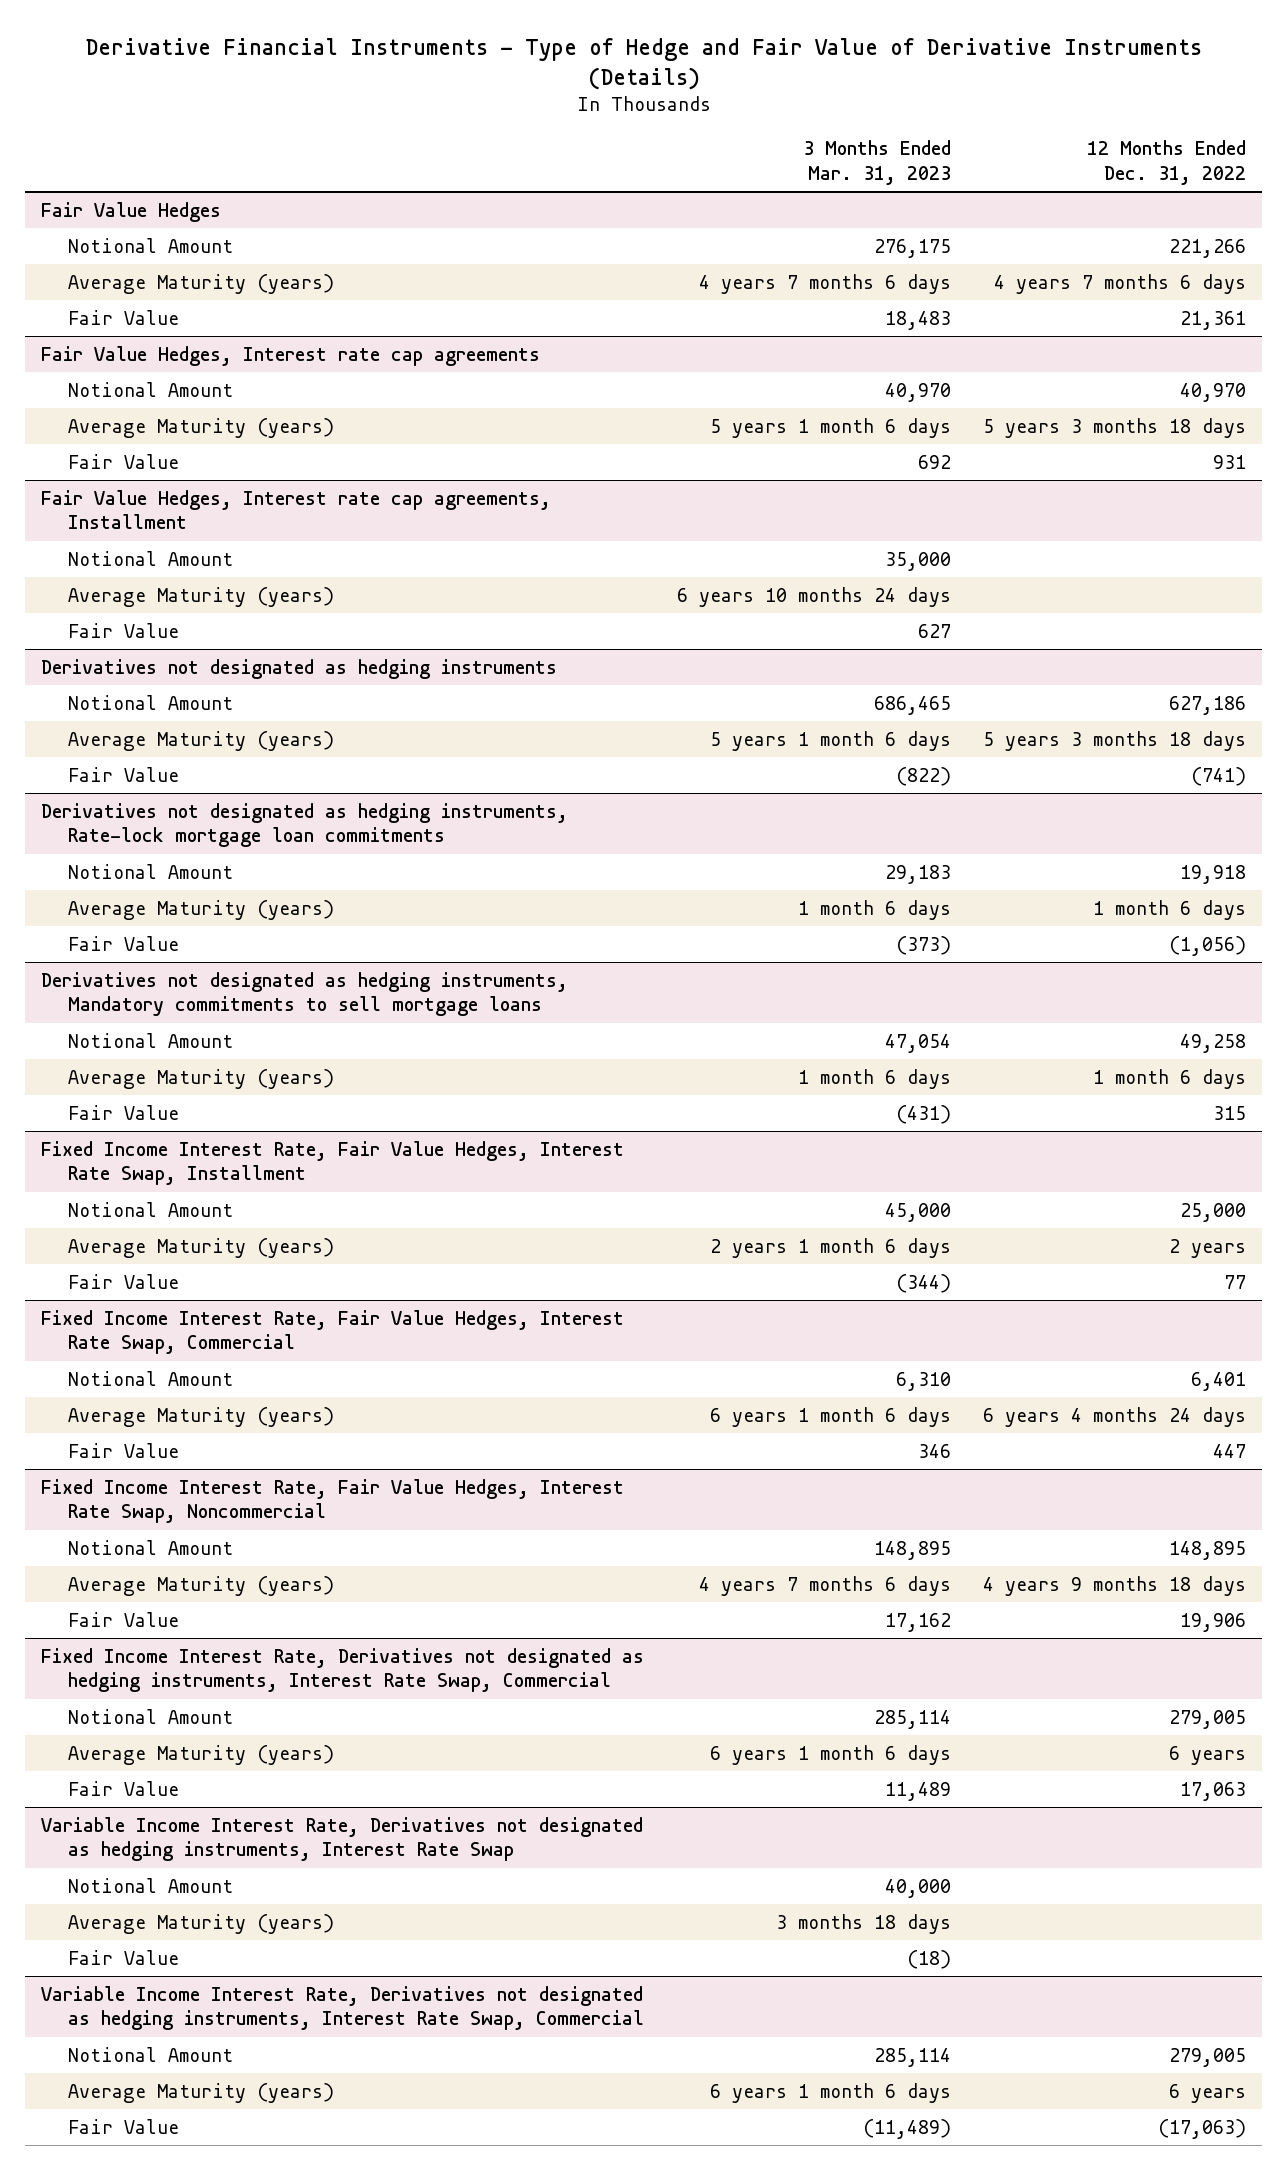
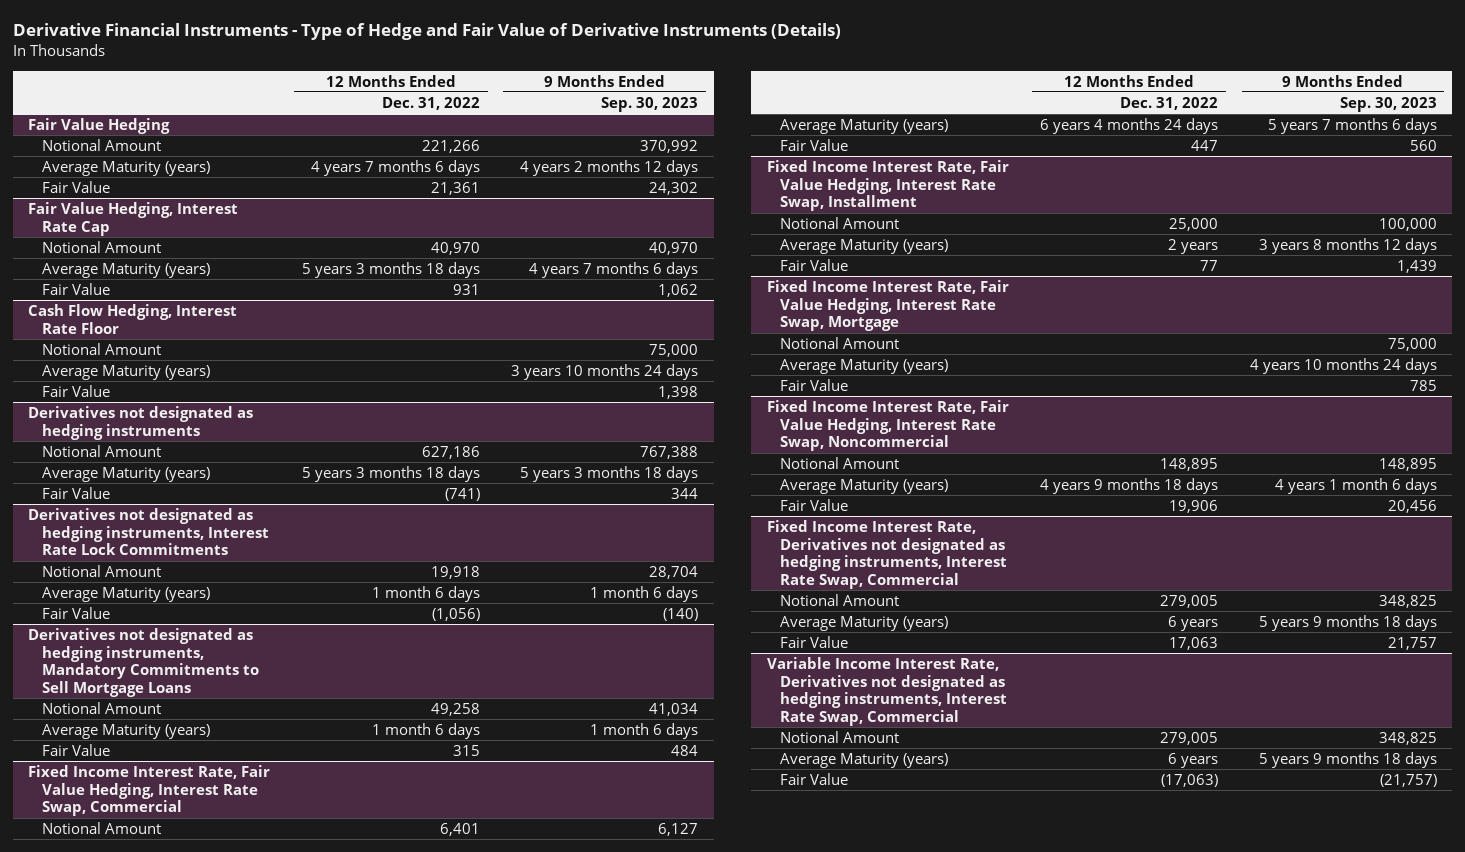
- | 3 Months Ended Mar. 31, 2023 | 12 Months Ended Dec. 31, 2022
+ | 12 Months Ended Dec. 31, 2022 | 9 Months Ended Sep. 30, 2023
- Fair Value Hedges
+ Fair Value Hedging
- Fair Value Hedges, Interest rate cap agreements
+ Fair Value Hedging, Interest Rate Cap
- Fair Value Hedges, Interest rate cap agreements, Installment
+ Cash Flow Hedging, Interest Rate Floor
- Derivatives not designated as hedging instruments, Rate-lock mortgage loan commitments
+ Derivatives not designated as hedging instruments, Interest Rate Lock Commitments
- Derivatives not designated as hedging instruments, Mandatory commitments to sell mortgage loans
+ Derivatives not designated as hedging instruments, Mandatory Commitments to Sell Mortgage Loans
- Fixed Income Interest Rate, Fair Value Hedges, Interest Rate Swap, Installment
- Notional Amount | 45,000 | 25,000
- Average Maturity (years) | 2 years 1 month 6 days | 2 years
- Fair Value | (344) | 77
- Fixed Income Interest Rate, Fair Value Hedges, Interest Rate Swap, Commercial
+ Fixed Income Interest Rate, Fair Value Hedging, Interest Rate Swap, Commercial
- Fixed Income Interest Rate, Fair Value Hedges, Interest Rate Swap, Noncommercial
+ Fixed Income Interest Rate, Fair Value Hedging, Interest Rate Swap, Installment
+ Notional Amount | 25,000 | 100,000
+ Average Maturity (years) | 2 years | 3 years 8 months 12 days
+ Fair Value | 77 | 1,439
+ Fixed Income Interest Rate, Fair Value Hedging, Interest Rate Swap, Mortgage
+ Notional Amount | | 75,000
+ Average Maturity (years) | | 4 years 10 months 24 days
+ Fair Value | | 785
+ Fixed Income Interest Rate, Fair Value Hedging, Interest Rate Swap, Noncommercial
- Variable Income Interest Rate, Derivatives not designated as hedging instruments, Interest Rate Swap
- Notional Amount | 40,000 |
- Average Maturity (years) | 3 months 18 days |
- Fair Value | (18) |

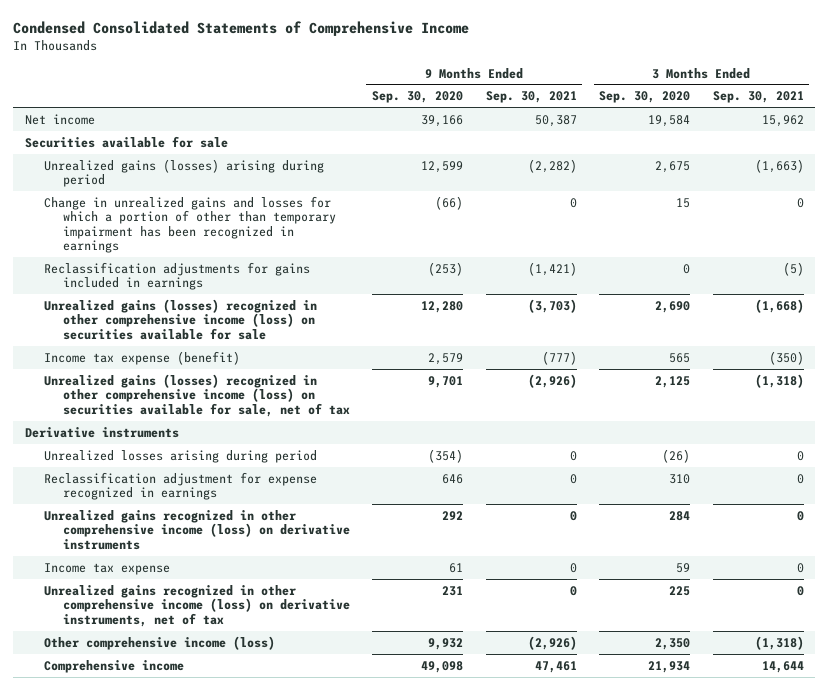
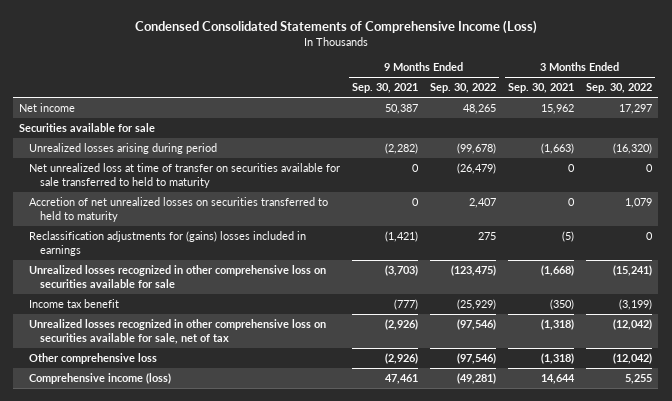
- Condensed Consolidated Statements of Comprehensive Income
+ Condensed Consolidated Statements of Comprehensive Income (Loss)
- | 9 Months Ended Sep. 30, 2020 | 9 Months Ended Sep. 30, 2021 | 3 Months Ended Sep. 30, 2020 | 3 Months Ended Sep. 30, 2021
+ | 9 Months Ended Sep. 30, 2021 | 9 Months Ended Sep. 30, 2022 | 3 Months Ended Sep. 30, 2021 | 3 Months Ended Sep. 30, 2022
- Unrealized gains (losses) arising during period | 12,599 | (2,282) | 2,675 | (1,663)
- Change in unrealized gains and losses for which a portion of other than temporary impairment has been recognized in earnings | (66) | 0 | 15 | 0
- Reclassification adjustments for gains included in earnings | (253) | (1,421) | 0 | (5)
- Unrealized gains (losses) recognized in other comprehensive income (loss) on securities available for sale | 12,280 | (3,703) | 2,690 | (1,668)
- Income tax expense (benefit) | 2,579 | (777) | 565 | (350)
- Unrealized gains (losses) recognized in other comprehensive income (loss) on securities available for sale, net of tax | 9,701 | (2,926) | 2,125 | (1,318)
- Derivative instruments
- Unrealized losses arising during period | (354) | 0 | (26) | 0
- Reclassification adjustment for expense recognized in earnings | 646 | 0 | 310 | 0
- Unrealized gains recognized in other comprehensive income (loss) on derivative instruments | 292 | 0 | 284 | 0
- Income tax expense | 61 | 0 | 59 | 0
- Unrealized gains recognized in other comprehensive income (loss) on derivative instruments, net of tax | 231 | 0 | 225 | 0
- Other comprehensive income (loss) | 9,932 | (2,926) | 2,350 | (1,318)
- Comprehensive income | 49,098 | 47,461 | 21,934 | 14,644
+ Unrealized losses arising during period | (2,282) | (99,678) | (1,663) | (16,320)
+ Net unrealized loss at time of transfer on securities available for sale transferred to held to maturity | 0 | (26,479) | 0 | 0
+ Accretion of net unrealized losses on securities transferred to held to maturity | 0 | 2,407 | 0 | 1,079
+ Reclassification adjustments for (gains) losses included in earnings | (1,421) | 275 | (5) | 0
+ Unrealized losses recognized in other comprehensive loss on securities available for sale | (3,703) | (123,475) | (1,668) | (15,241)
+ Income tax benefit | (777) | (25,929) | (350) | (3,199)
+ Unrealized losses recognized in other comprehensive loss on securities available for sale, net of tax | (2,926) | (97,546) | (1,318) | (12,042)
+ Other comprehensive loss | (2,926) | (97,546) | (1,318) | (12,042)
+ Comprehensive income (loss) | 47,461 | (49,281) | 14,644 | 5,255

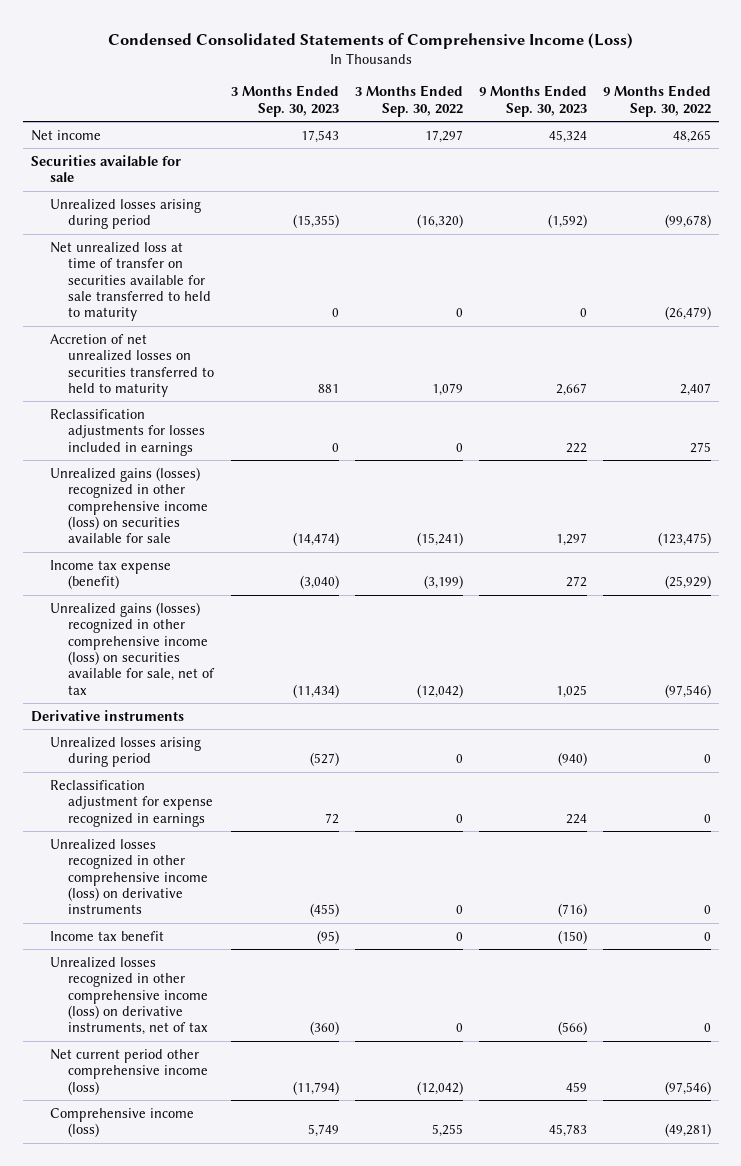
- | 9 Months Ended Sep. 30, 2021 | 9 Months Ended Sep. 30, 2022 | 3 Months Ended Sep. 30, 2021 | 3 Months Ended Sep. 30, 2022
+ | 3 Months Ended Sep. 30, 2023 | 3 Months Ended Sep. 30, 2022 | 9 Months Ended Sep. 30, 2023 | 9 Months Ended Sep. 30, 2022
- Reclassification adjustments for (gains) losses included in earnings | (1,421) | 275 | (5) | 0
- Unrealized losses recognized in other comprehensive loss on securities available for sale | (3,703) | (123,475) | (1,668) | (15,241)
- Income tax benefit | (777) | (25,929) | (350) | (3,199)
- Unrealized losses recognized in other comprehensive loss on securities available for sale, net of tax | (2,926) | (97,546) | (1,318) | (12,042)
- Other comprehensive loss | (2,926) | (97,546) | (1,318) | (12,042)
+ Reclassification adjustments for losses included in earnings | 0 | 0 | 222 | 275
+ Unrealized gains (losses) recognized in other comprehensive income (loss) on securities available for sale | (14,474) | (15,241) | 1,297 | (123,475)
+ Income tax expense (benefit) | (3,040) | (3,199) | 272 | (25,929)
+ Unrealized gains (losses) recognized in other comprehensive income (loss) on securities available for sale, net of tax | (11,434) | (12,042) | 1,025 | (97,546)
+ Derivative instruments
+ Unrealized losses arising during period | (527) | 0 | (940) | 0
+ Reclassification adjustment for expense recognized in earnings | 72 | 0 | 224 | 0
+ Unrealized losses recognized in other comprehensive income (loss) on derivative instruments | (455) | 0 | (716) | 0
+ Income tax benefit | (95) | 0 | (150) | 0
+ Unrealized losses recognized in other comprehensive income (loss) on derivative instruments, net of tax | (360) | 0 | (566) | 0
+ Net current period other comprehensive income (loss) | (11,794) | (12,042) | 459 | (97,546)

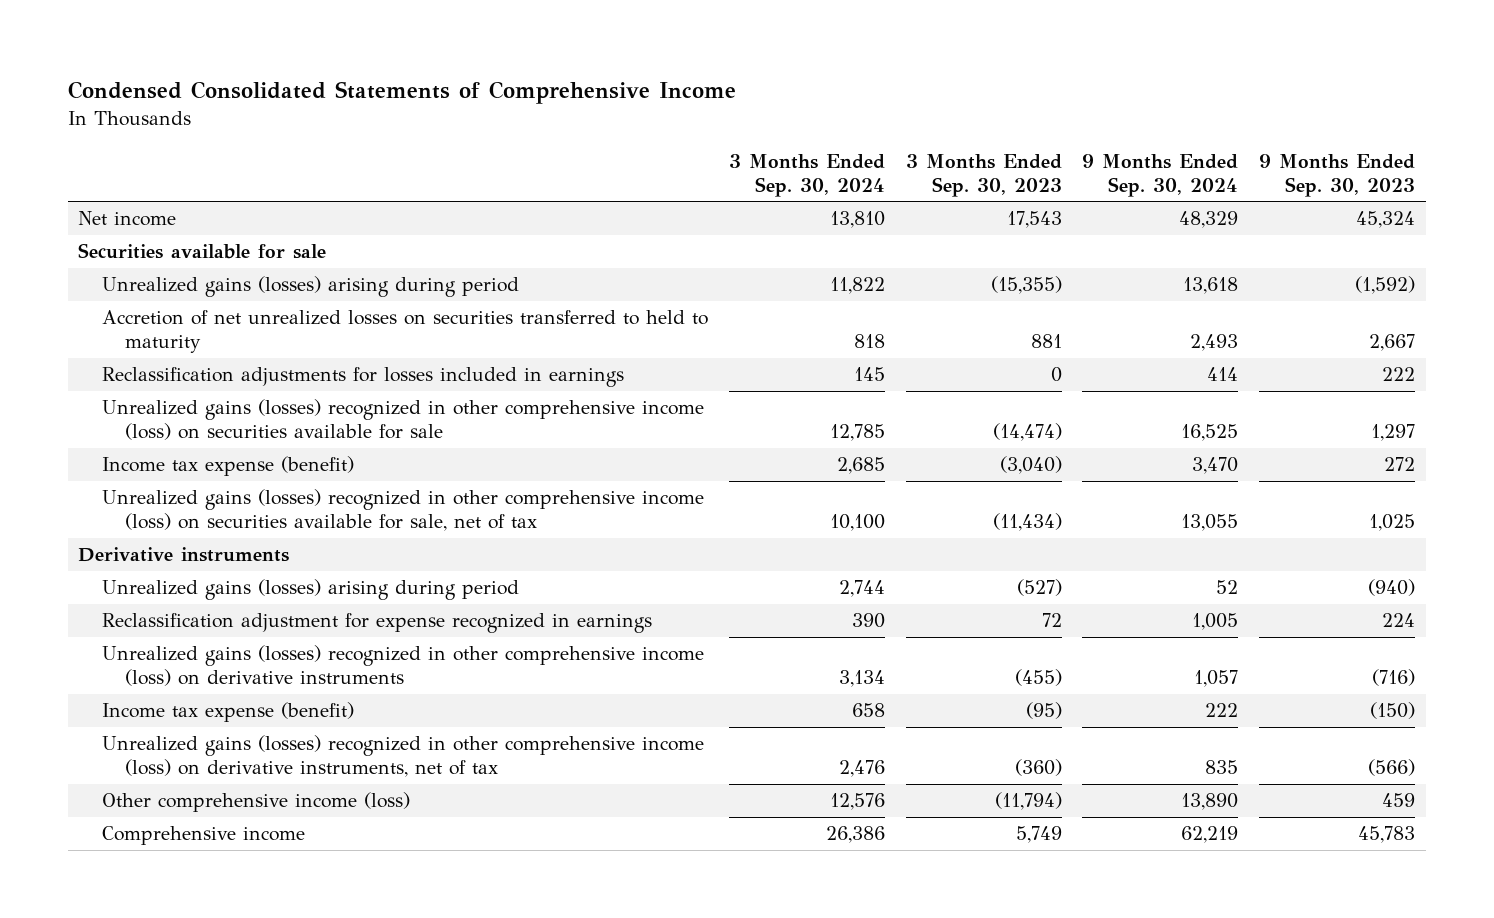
- Condensed Consolidated Statements of Comprehensive Income (Loss)
+ Condensed Consolidated Statements of Comprehensive Income
- | 3 Months Ended Sep. 30, 2023 | 3 Months Ended Sep. 30, 2022 | 9 Months Ended Sep. 30, 2023 | 9 Months Ended Sep. 30, 2022
+ | 3 Months Ended Sep. 30, 2024 | 3 Months Ended Sep. 30, 2023 | 9 Months Ended Sep. 30, 2024 | 9 Months Ended Sep. 30, 2023
- Unrealized losses arising during period | (15,355) | (16,320) | (1,592) | (99,678)
- Net unrealized loss at time of transfer on securities available for sale transferred to held to maturity | 0 | 0 | 0 | (26,479)
+ Unrealized gains (losses) arising during period | 11,822 | (15,355) | 13,618 | (1,592)
- Unrealized losses arising during period | (527) | 0 | (940) | 0
+ Unrealized gains (losses) arising during period | 2,744 | (527) | 52 | (940)
- Unrealized losses recognized in other comprehensive income (loss) on derivative instruments | (455) | 0 | (716) | 0
- Income tax benefit | (95) | 0 | (150) | 0
- Unrealized losses recognized in other comprehensive income (loss) on derivative instruments, net of tax | (360) | 0 | (566) | 0
- Net current period other comprehensive income (loss) | (11,794) | (12,042) | 459 | (97,546)
- Comprehensive income (loss) | 5,749 | 5,255 | 45,783 | (49,281)
+ Unrealized gains (losses) recognized in other comprehensive income (loss) on derivative instruments | 3,134 | (455) | 1,057 | (716)
+ Income tax expense (benefit) | 658 | (95) | 222 | (150)
+ Unrealized gains (losses) recognized in other comprehensive income (loss) on derivative instruments, net of tax | 2,476 | (360) | 835 | (566)
+ Other comprehensive income (loss) | 12,576 | (11,794) | 13,890 | 459
+ Comprehensive income | 26,386 | 5,749 | 62,219 | 45,783

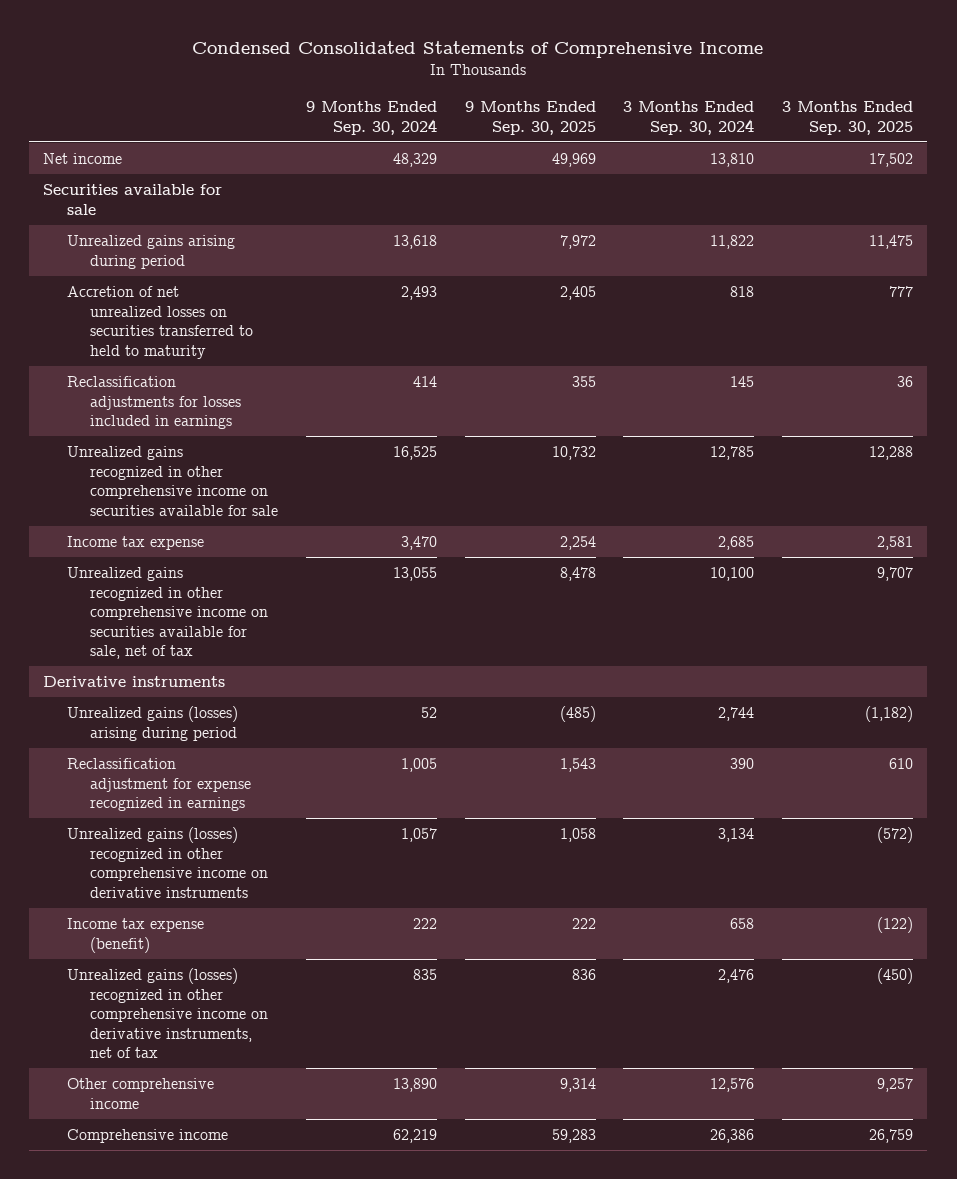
- | 3 Months Ended Sep. 30, 2024 | 3 Months Ended Sep. 30, 2023 | 9 Months Ended Sep. 30, 2024 | 9 Months Ended Sep. 30, 2023
+ | 9 Months Ended Sep. 30, 2024 | 9 Months Ended Sep. 30, 2025 | 3 Months Ended Sep. 30, 2024 | 3 Months Ended Sep. 30, 2025
- Unrealized gains (losses) arising during period | 11,822 | (15,355) | 13,618 | (1,592)
+ Unrealized gains arising during period | 13,618 | 7,972 | 11,822 | 11,475
- Unrealized gains (losses) recognized in other comprehensive income (loss) on securities available for sale | 12,785 | (14,474) | 16,525 | 1,297
- Income tax expense (benefit) | 2,685 | (3,040) | 3,470 | 272
- Unrealized gains (losses) recognized in other comprehensive income (loss) on securities available for sale, net of tax | 10,100 | (11,434) | 13,055 | 1,025
+ Unrealized gains recognized in other comprehensive income on securities available for sale | 16,525 | 10,732 | 12,785 | 12,288
+ Income tax expense | 3,470 | 2,254 | 2,685 | 2,581
+ Unrealized gains recognized in other comprehensive income on securities available for sale, net of tax | 13,055 | 8,478 | 10,100 | 9,707
- Unrealized gains (losses) recognized in other comprehensive income (loss) on derivative instruments | 3,134 | (455) | 1,057 | (716)
+ Unrealized gains (losses) recognized in other comprehensive income on derivative instruments | 1,057 | 1,058 | 3,134 | (572)
- Unrealized gains (losses) recognized in other comprehensive income (loss) on derivative instruments, net of tax | 2,476 | (360) | 835 | (566)
- Other comprehensive income (loss) | 12,576 | (11,794) | 13,890 | 459
+ Unrealized gains (losses) recognized in other comprehensive income on derivative instruments, net of tax | 835 | 836 | 2,476 | (450)
+ Other comprehensive income | 13,890 | 9,314 | 12,576 | 9,257

